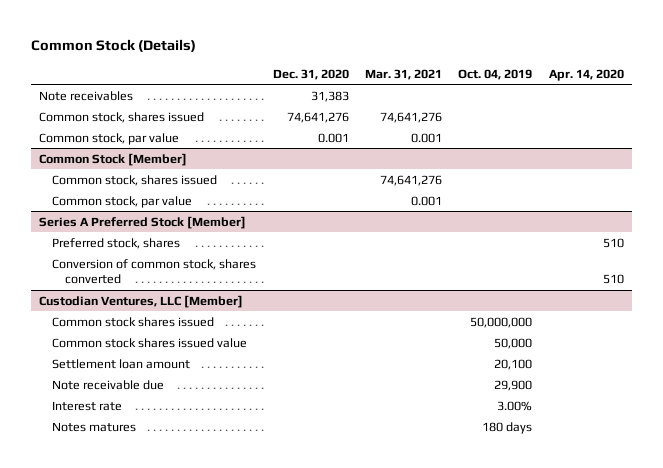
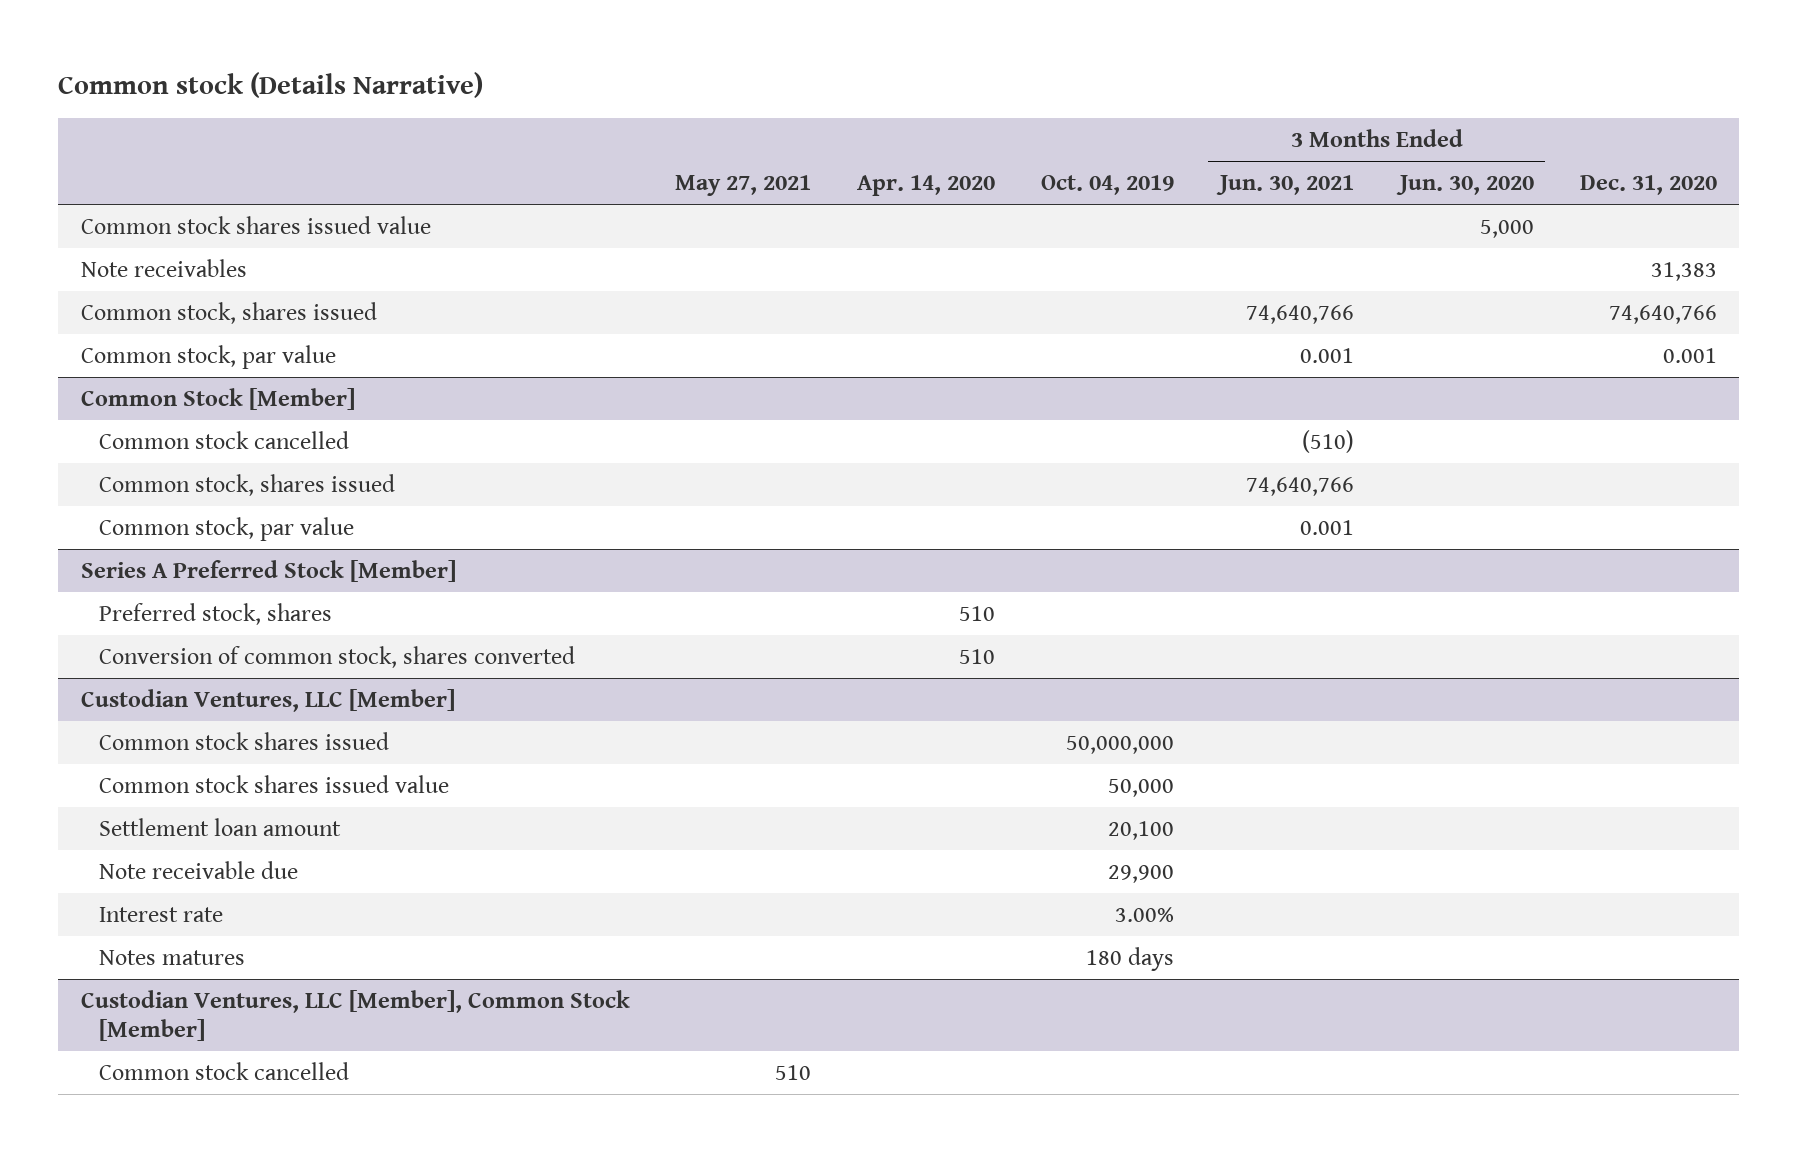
- Common Stock (Details)
+ Common stock (Details Narrative)
- | Dec. 31, 2020 | Mar. 31, 2021 | Oct. 04, 2019 | Apr. 14, 2020
+ | May 27, 2021 | Apr. 14, 2020 | Oct. 04, 2019 | 3 Months Ended Jun. 30, 2021 | 3 Months Ended Jun. 30, 2020 | Dec. 31, 2020
+ Common stock shares issued value | | | | | 5,000 |
- Common stock, shares issued | 74,641,276 | 74,641,276 | |
+ Common stock, shares issued | | | | 74,640,766 | | 74,640,766
@ Common Stock [Member]
+ Common stock cancelled | | | | (510) | |
+ Custodian Ventures, LLC [Member], Common Stock [Member]
+ Common stock cancelled | 510 | | | | |

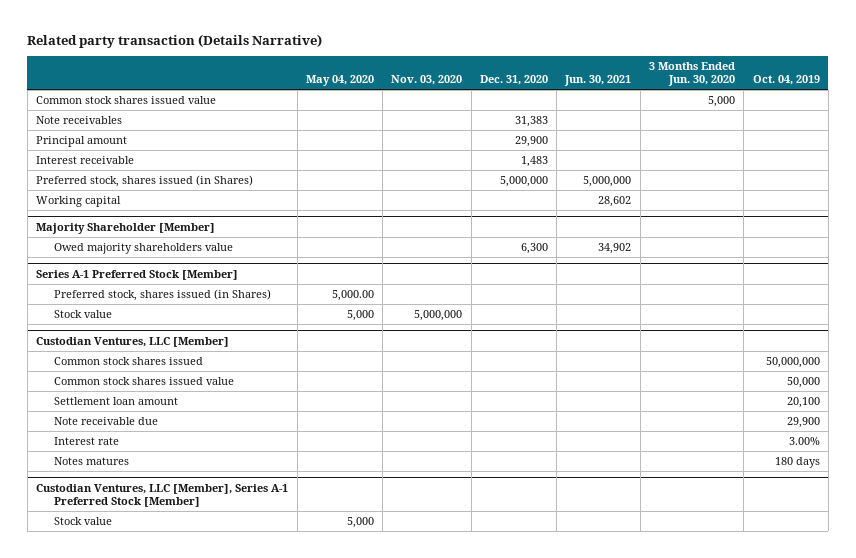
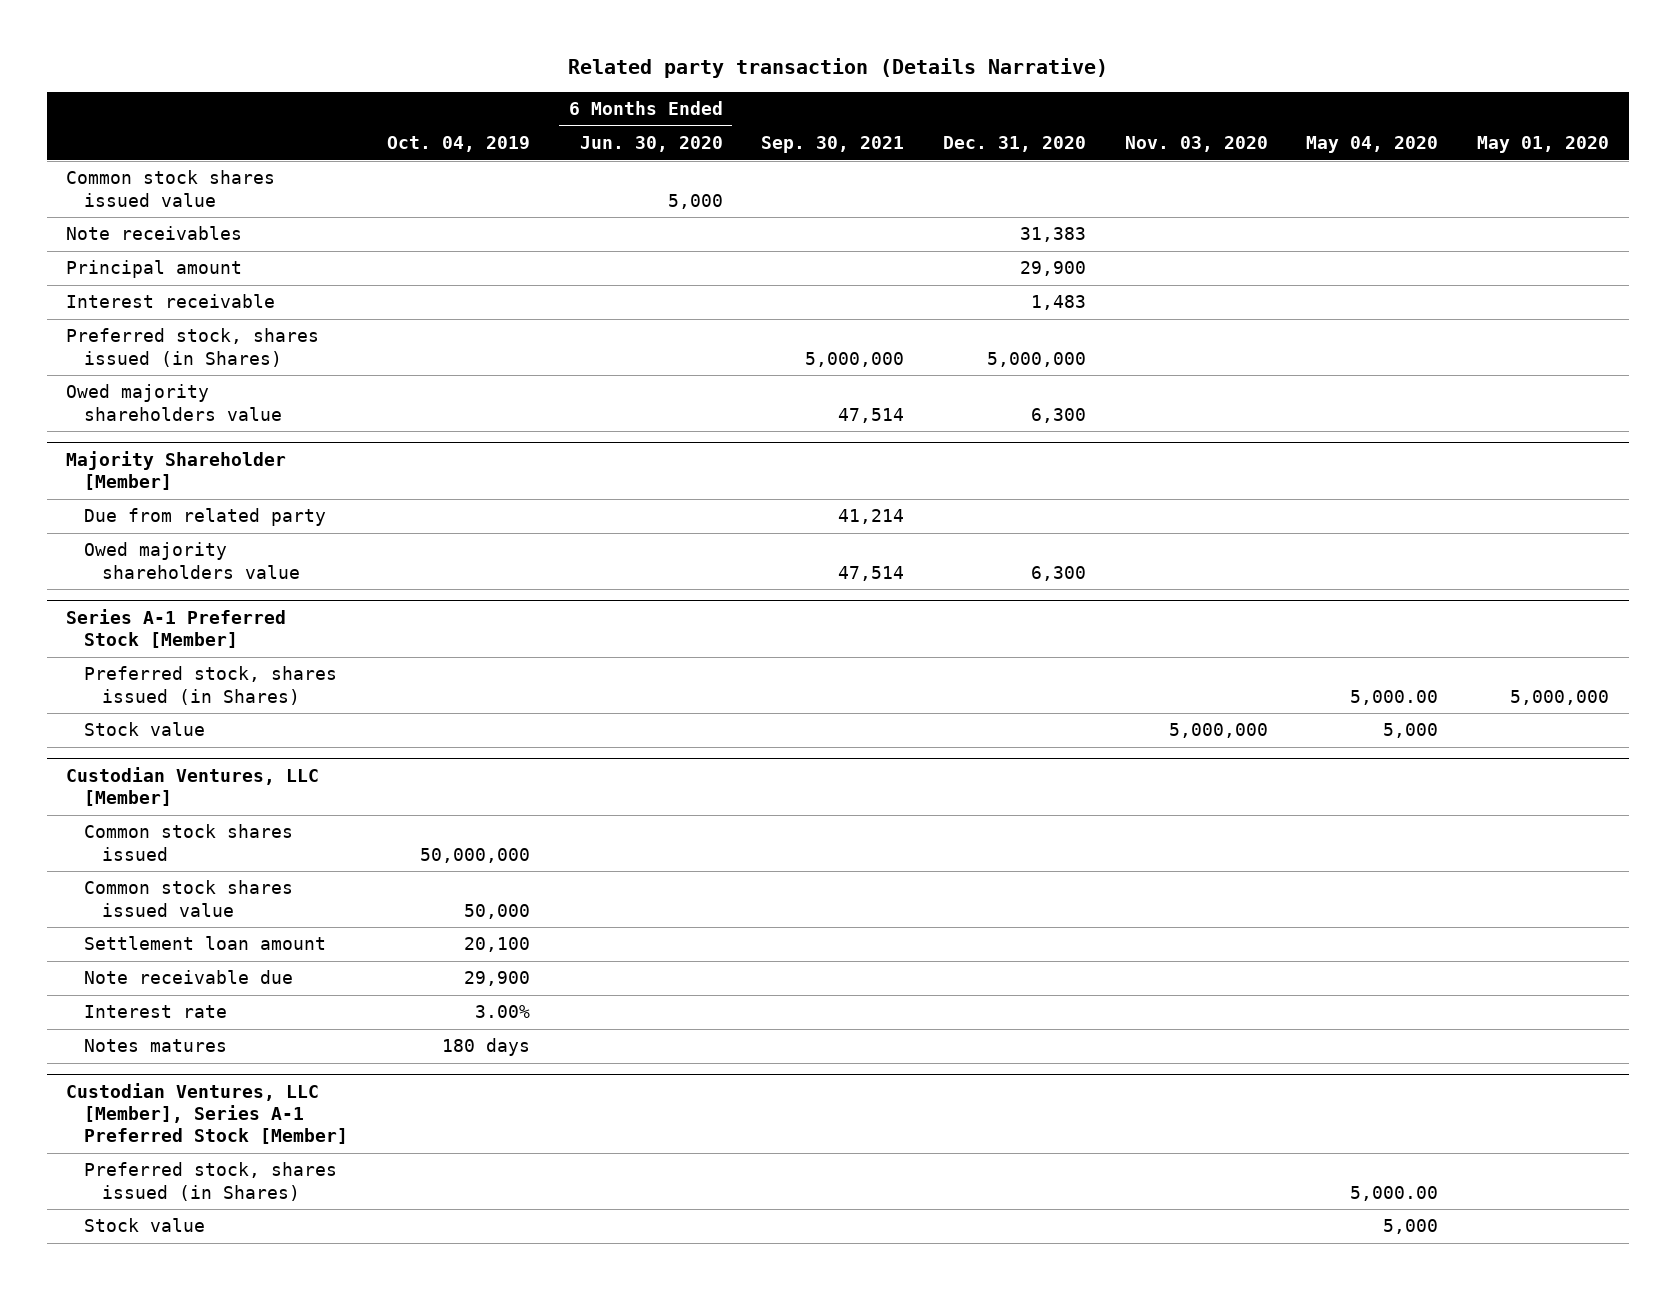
- | May 04, 2020 | Nov. 03, 2020 | Dec. 31, 2020 | Jun. 30, 2021 | 3 Months Ended Jun. 30, 2020 | Oct. 04, 2019
+ | Oct. 04, 2019 | 6 Months Ended Jun. 30, 2020 | Sep. 30, 2021 | Dec. 31, 2020 | Nov. 03, 2020 | May 04, 2020 | May 01, 2020
- Working capital | | | | 28,602 | |
+ Owed majority shareholders value | | | 47,514 | 6,300 | | |
@ Majority Shareholder [Member]
+ Due from related party | | | 41,214 | | | |
@ Custodian Ventures, LLC [Member], Series A-1 Preferred Stock [Member]
+ Preferred stock, shares issued (in Shares) | | | | | | 5,000.00 |

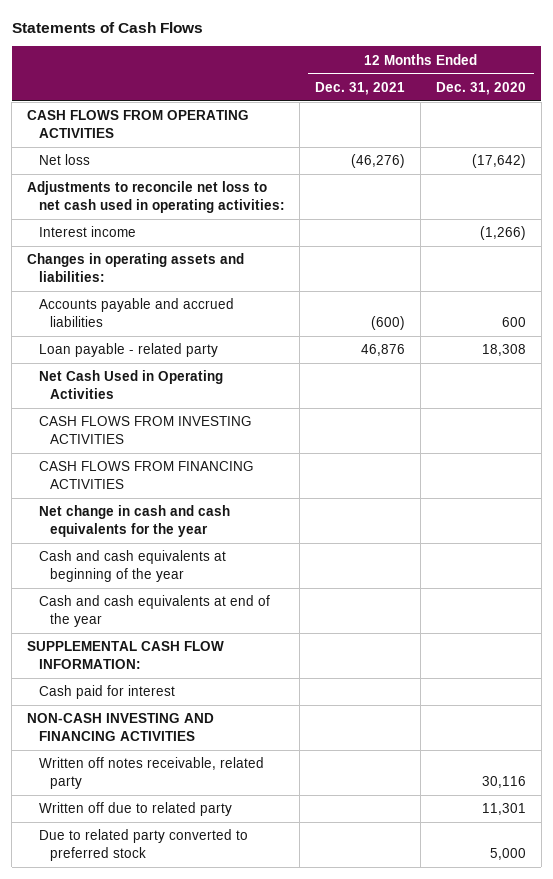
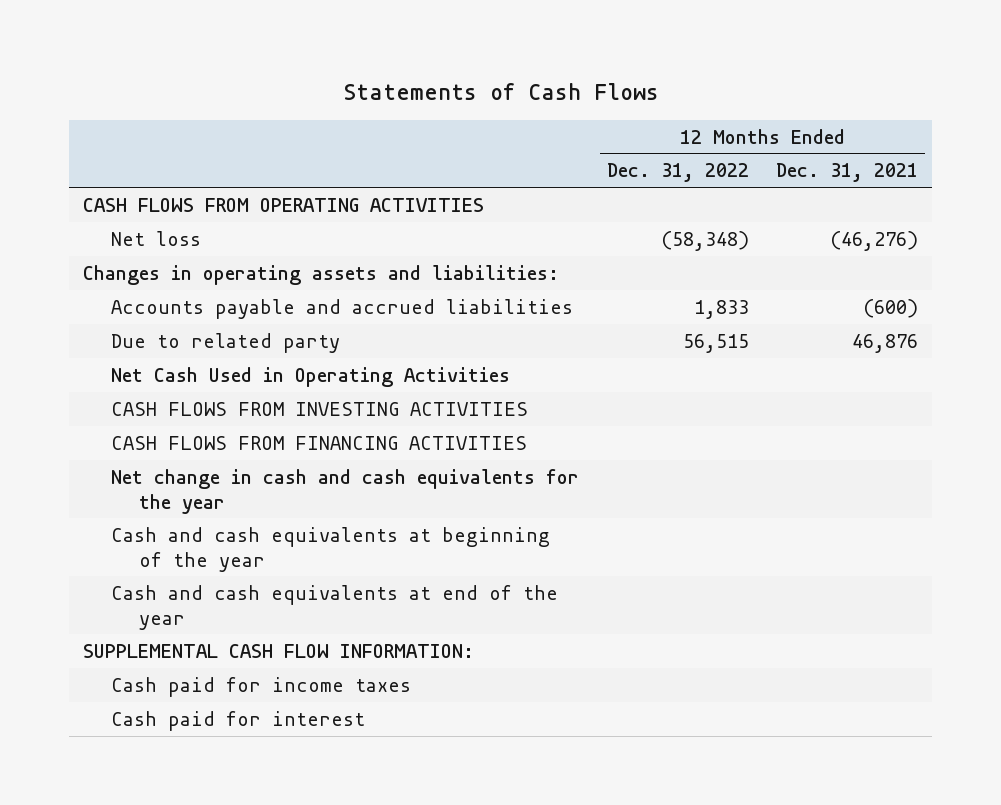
- | 12 Months Ended Dec. 31, 2021 | 12 Months Ended Dec. 31, 2020
+ | 12 Months Ended Dec. 31, 2022 | 12 Months Ended Dec. 31, 2021
- Adjustments to reconcile net loss to net cash used in operating activities:
- Interest income | | (1,266)
- Loan payable - related party | 46,876 | 18,308
+ Due to related party | 56,515 | 46,876
+ Cash paid for income taxes
- NON-CASH INVESTING AND FINANCING ACTIVITIES
- Written off notes receivable, related party | | 30,116
- Written off due to related party | | 11,301
- Due to related party converted to preferred stock | | 5,000

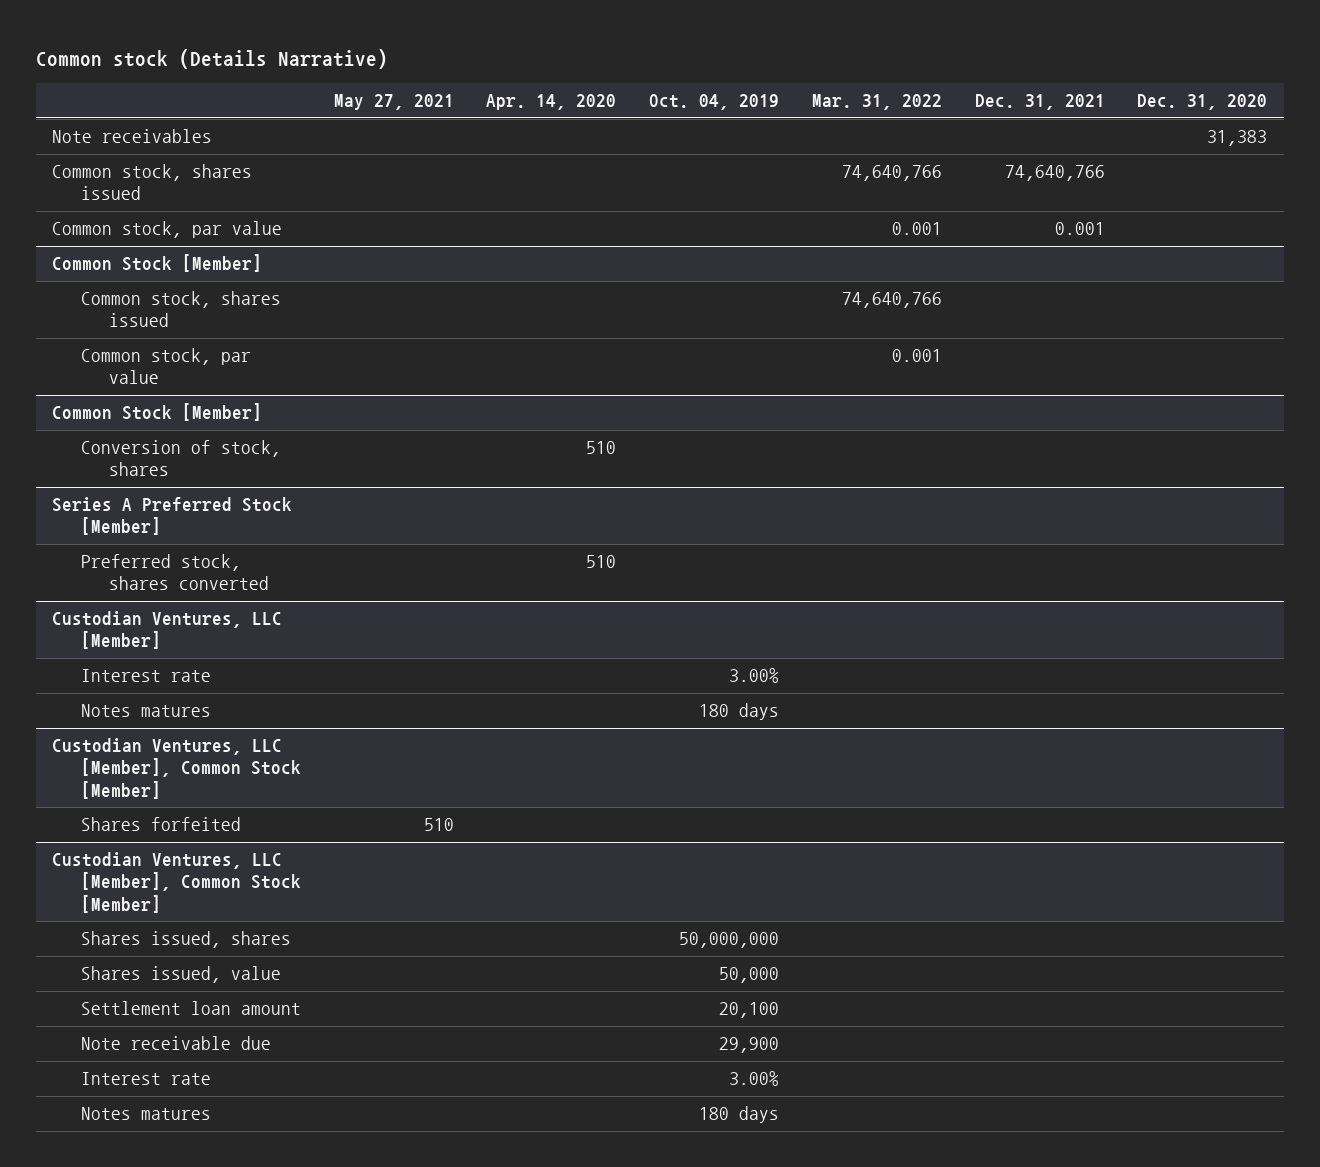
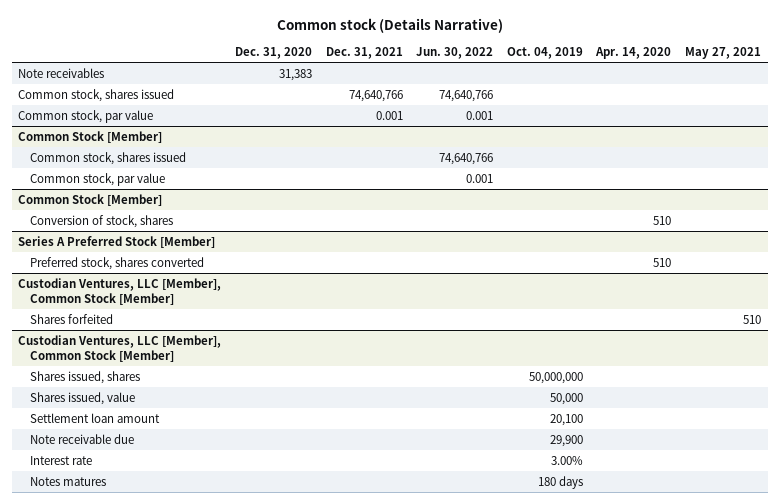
- | May 27, 2021 | Apr. 14, 2020 | Oct. 04, 2019 | Mar. 31, 2022 | Dec. 31, 2021 | Dec. 31, 2020
+ | Dec. 31, 2020 | Dec. 31, 2021 | Jun. 30, 2022 | Oct. 04, 2019 | Apr. 14, 2020 | May 27, 2021
- Custodian Ventures, LLC [Member]
- Interest rate | | | 3.00% | | |
- Notes matures | | | 180 days | | |

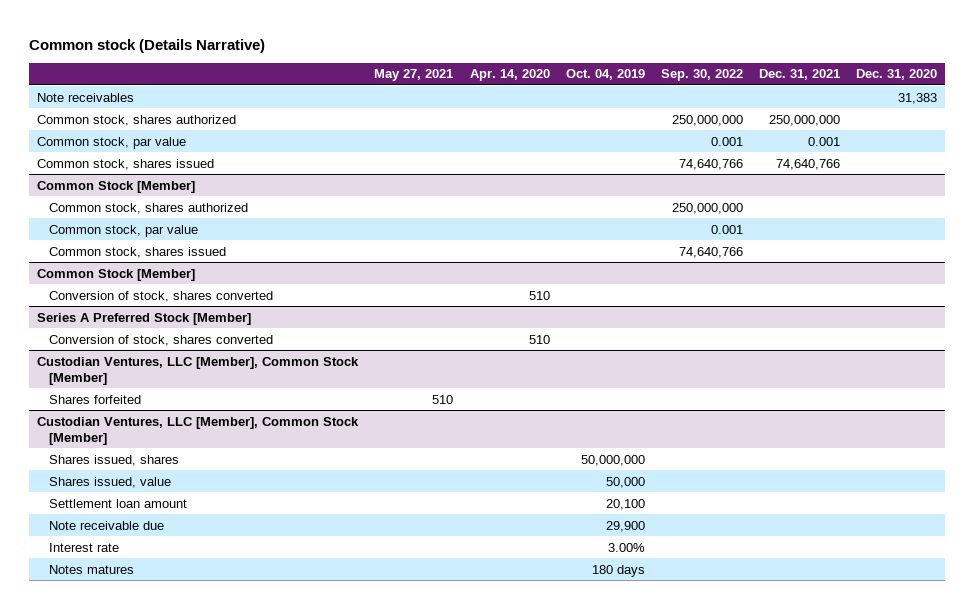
- | Dec. 31, 2020 | Dec. 31, 2021 | Jun. 30, 2022 | Oct. 04, 2019 | Apr. 14, 2020 | May 27, 2021
+ | May 27, 2021 | Apr. 14, 2020 | Oct. 04, 2019 | Sep. 30, 2022 | Dec. 31, 2021 | Dec. 31, 2020
+ Common stock, shares authorized | | | | 250,000,000 | 250,000,000 |
moved down: Common stock, shares issued | | | | 74,640,766 | 74,640,766 |
@ Common Stock [Member]
+ Common stock, shares authorized | | | | 250,000,000 | |
moved down: Common stock, shares issued | | | | 74,640,766 | |
- Conversion of stock, shares | | | | | 510 |
+ Conversion of stock, shares converted | | 510 | | | |
@ Series A Preferred Stock [Member]
- Preferred stock, shares converted | | | | | 510 |
+ Conversion of stock, shares converted | | 510 | | | |

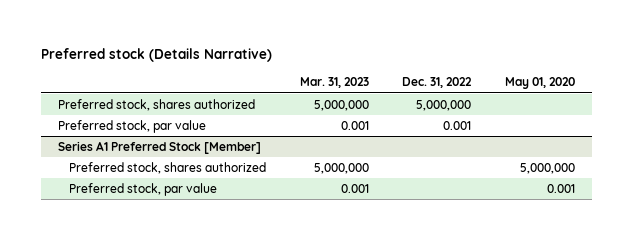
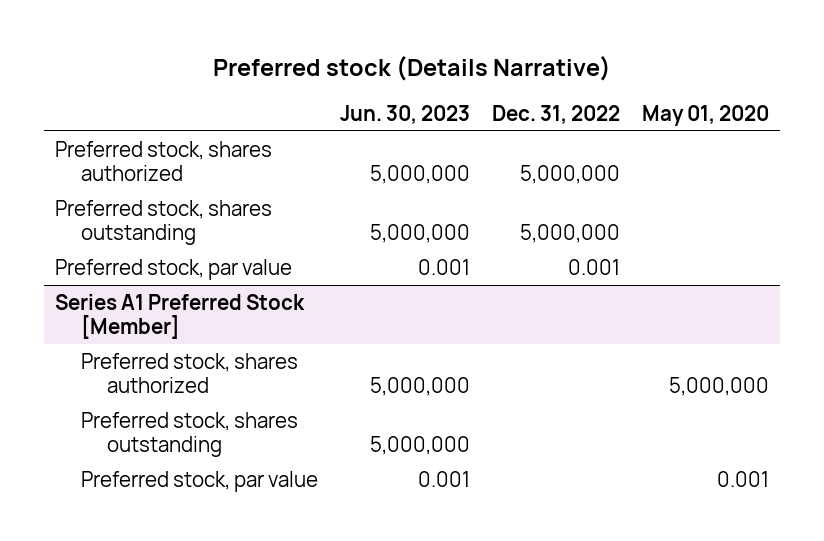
- | Mar. 31, 2023 | Dec. 31, 2022 | May 01, 2020
+ | Jun. 30, 2023 | Dec. 31, 2022 | May 01, 2020
+ Preferred stock, shares outstanding | 5,000,000 | 5,000,000 |
@ Series A1 Preferred Stock [Member]
+ Preferred stock, shares outstanding | 5,000,000 | |

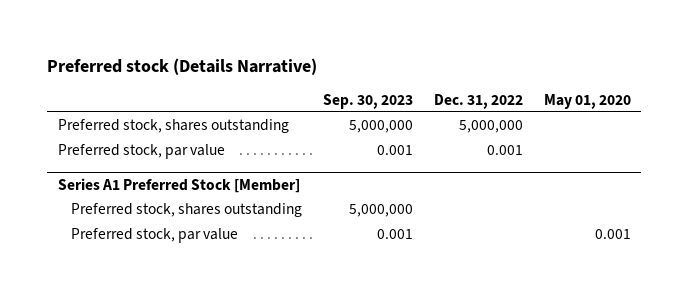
- | Jun. 30, 2023 | Dec. 31, 2022 | May 01, 2020
+ | Sep. 30, 2023 | Dec. 31, 2022 | May 01, 2020
- Preferred stock, shares authorized | 5,000,000 | 5,000,000 |
@ Series A1 Preferred Stock [Member]
- Preferred stock, shares authorized | 5,000,000 | | 5,000,000

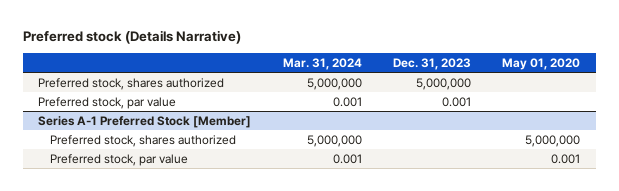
- | Sep. 30, 2023 | Dec. 31, 2022 | May 01, 2020
+ | Mar. 31, 2024 | Dec. 31, 2023 | May 01, 2020
- Preferred stock, shares outstanding | 5,000,000 | 5,000,000 |
+ Preferred stock, shares authorized | 5,000,000 | 5,000,000 |
- Series A1 Preferred Stock [Member]
- Preferred stock, shares outstanding | 5,000,000 | |
+ Series A-1 Preferred Stock [Member]
+ Preferred stock, shares authorized | 5,000,000 | | 5,000,000

